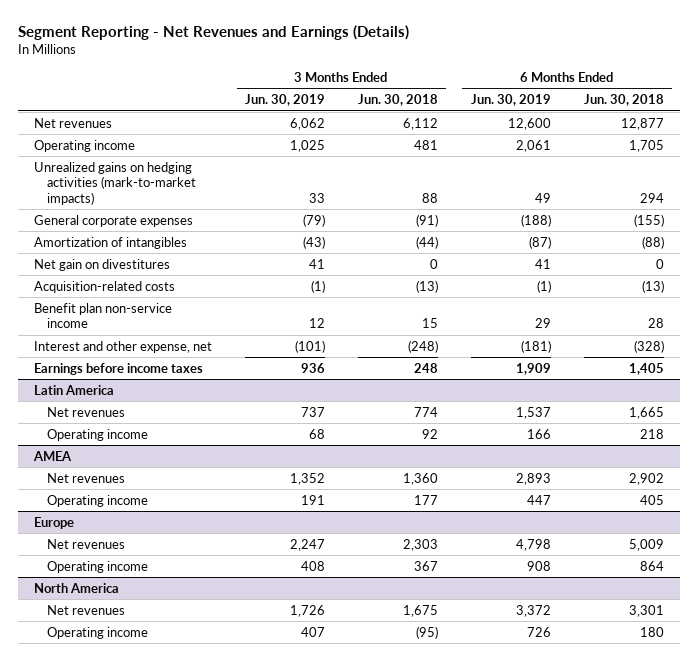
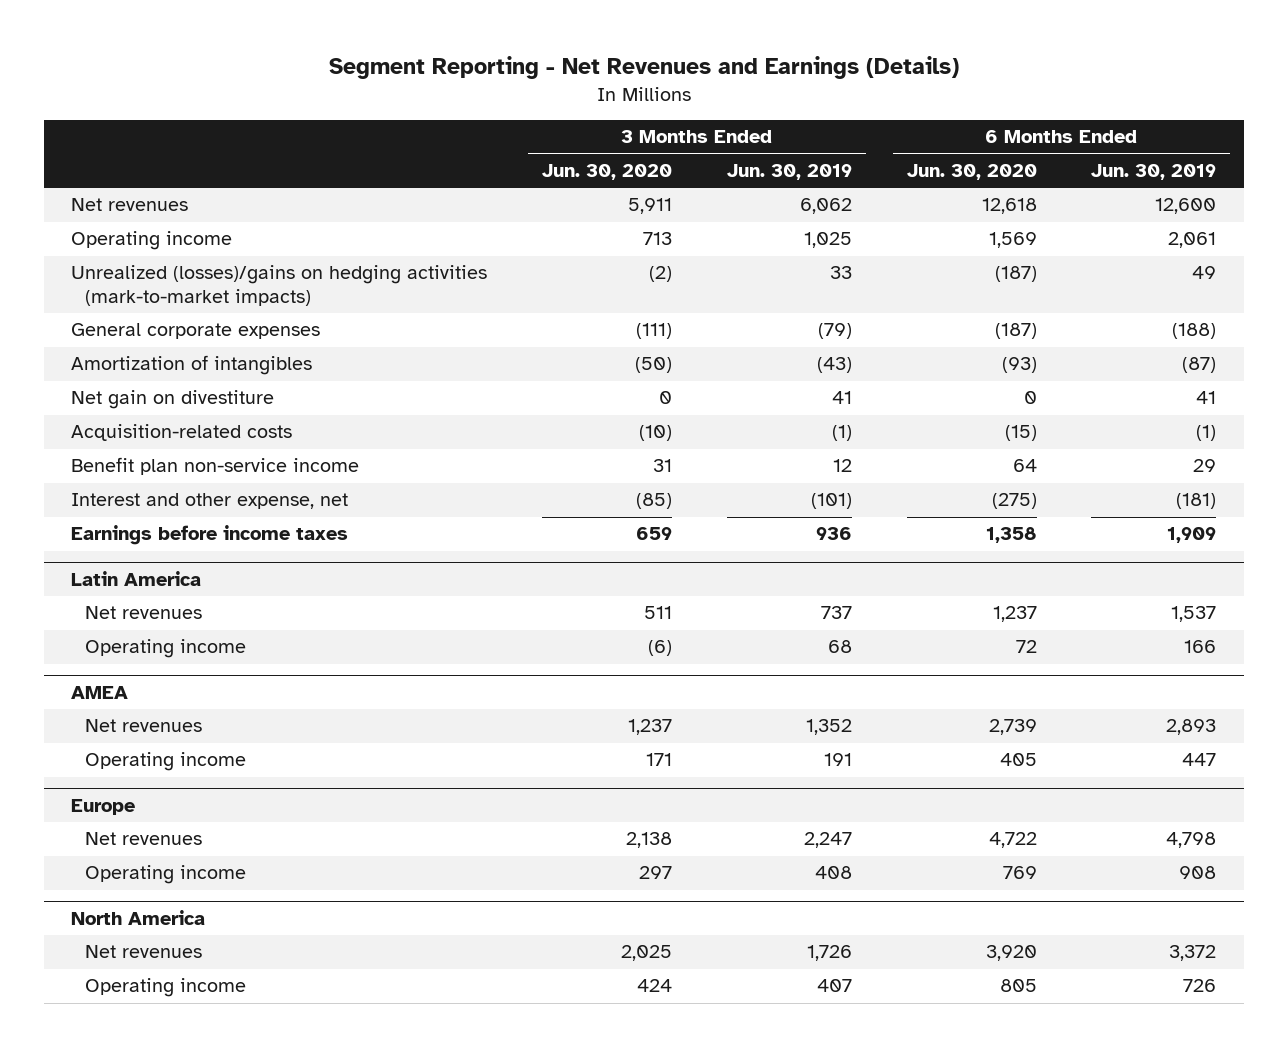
- | 3 Months Ended Jun. 30, 2019 | 3 Months Ended Jun. 30, 2018 | 6 Months Ended Jun. 30, 2019 | 6 Months Ended Jun. 30, 2018
+ | 3 Months Ended Jun. 30, 2020 | 3 Months Ended Jun. 30, 2019 | 6 Months Ended Jun. 30, 2020 | 6 Months Ended Jun. 30, 2019
- Unrealized gains on hedging activities (mark-to-market impacts) | 33 | 88 | 49 | 294
+ Unrealized (losses)/gains on hedging activities (mark-to-market impacts) | (2) | 33 | (187) | 49
- Net gain on divestitures | 41 | 0 | 41 | 0
+ Net gain on divestiture | 0 | 41 | 0 | 41

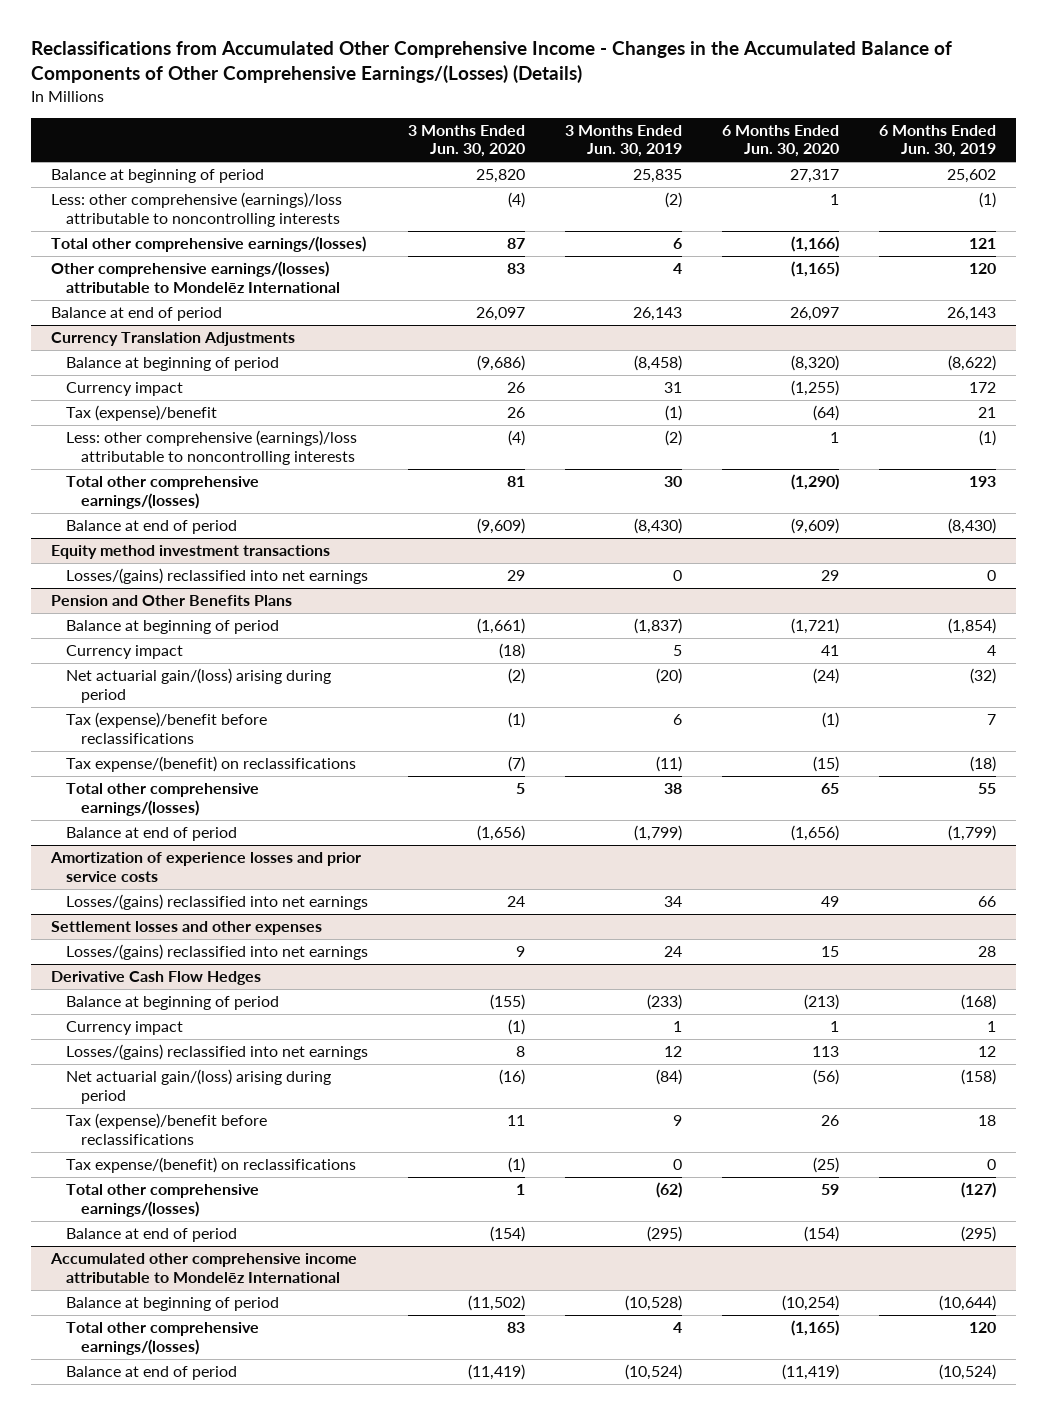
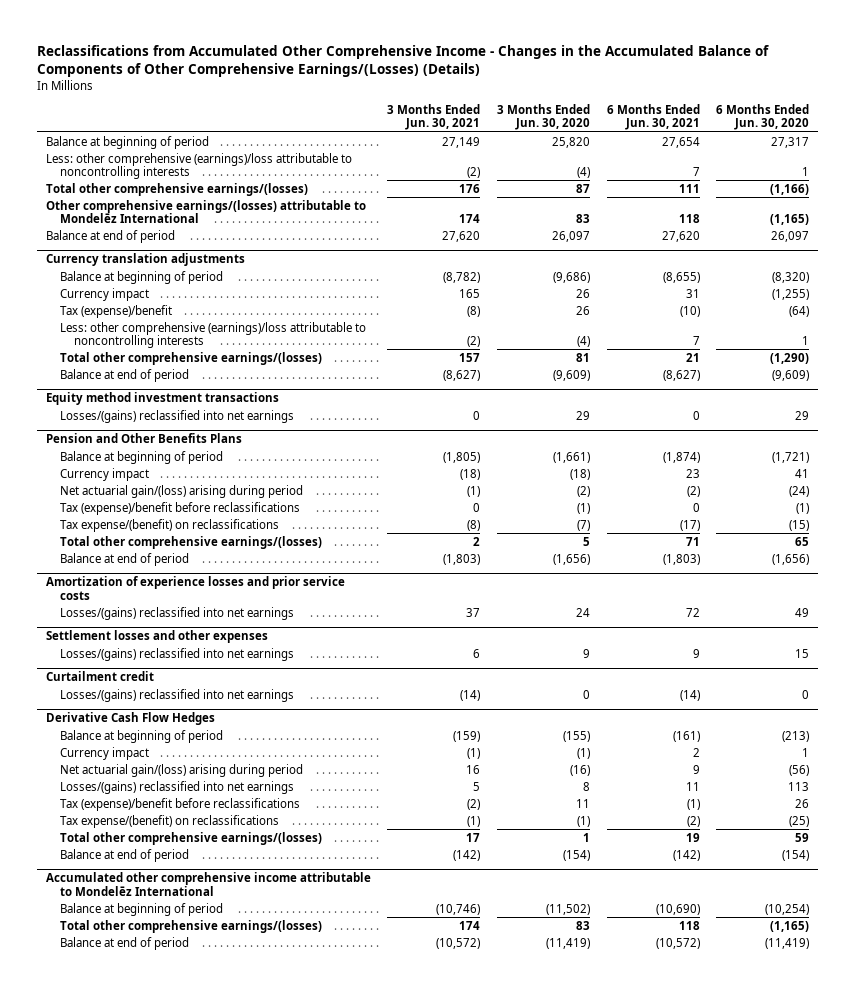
- | 3 Months Ended Jun. 30, 2020 | 3 Months Ended Jun. 30, 2019 | 6 Months Ended Jun. 30, 2020 | 6 Months Ended Jun. 30, 2019
+ | 3 Months Ended Jun. 30, 2021 | 3 Months Ended Jun. 30, 2020 | 6 Months Ended Jun. 30, 2021 | 6 Months Ended Jun. 30, 2020
- Currency Translation Adjustments
+ Currency translation adjustments
+ Curtailment credit
+ Losses/(gains) reclassified into net earnings | (14) | 0 | (14) | 0
@ Derivative Cash Flow Hedges
moved down: Losses/(gains) reclassified into net earnings | 5 | 8 | 11 | 113

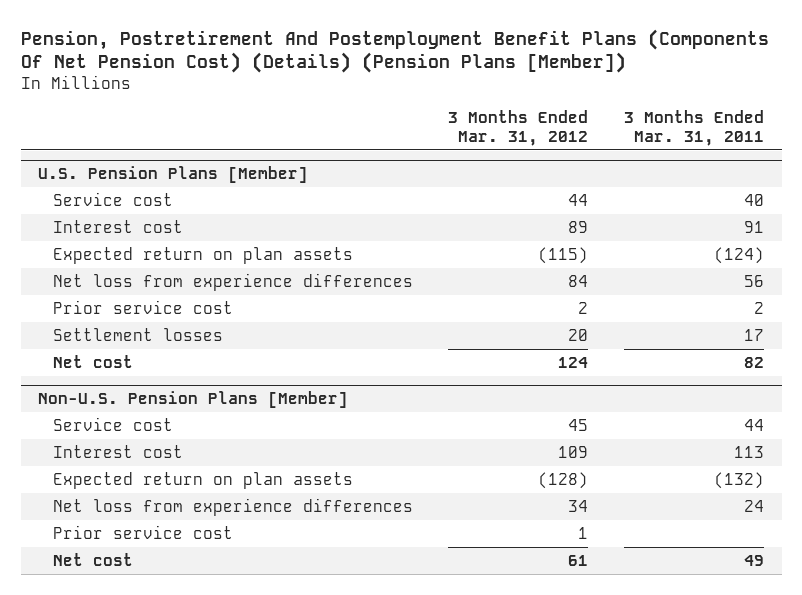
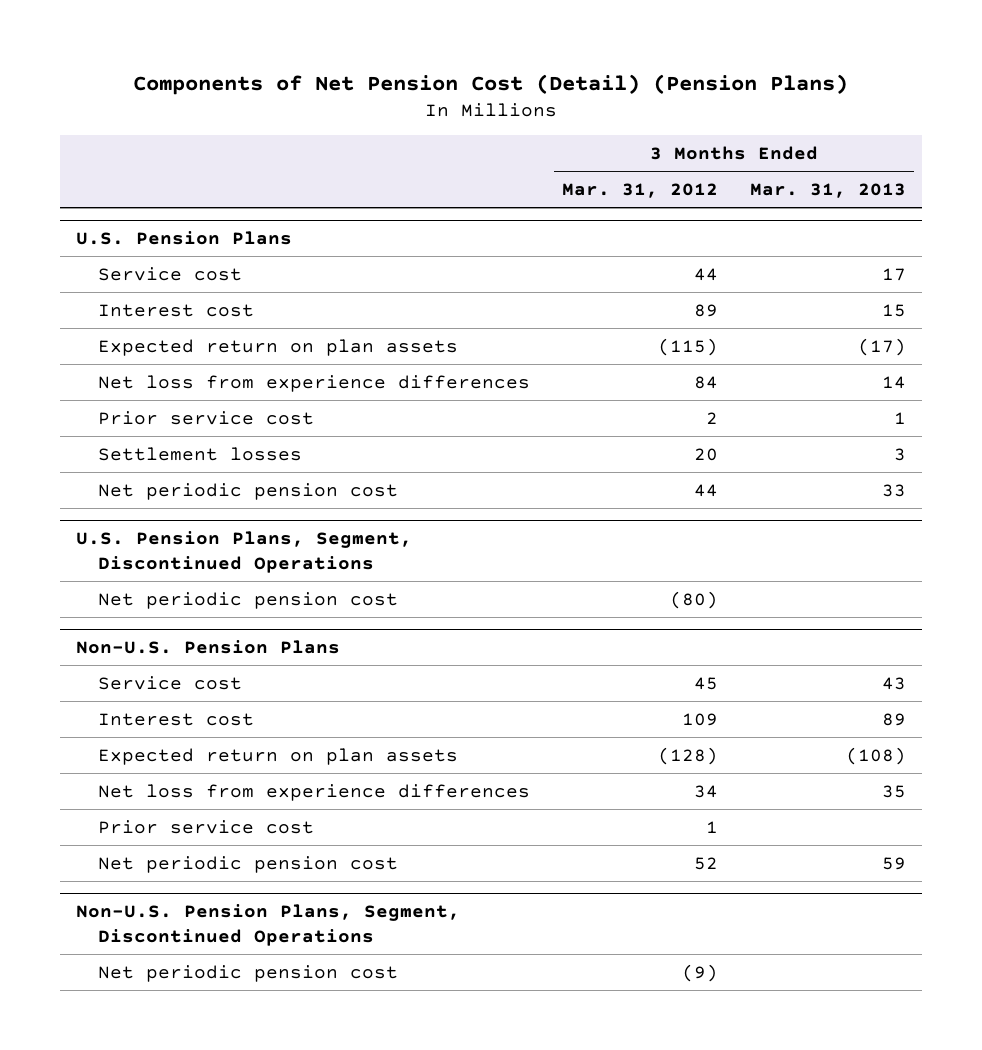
- Pension, Postretirement And Postemployment Benefit Plans (Components Of Net Pension Cost) (Details) (Pension Plans [Member])
+ Components of Net Pension Cost (Detail) (Pension Plans)
- | 3 Months Ended Mar. 31, 2012 | 3 Months Ended Mar. 31, 2011
+ | 3 Months Ended Mar. 31, 2012 | 3 Months Ended Mar. 31, 2013
- U.S. Pension Plans [Member]
+ U.S. Pension Plans
- Net cost | 124 | 82
- Non-U.S. Pension Plans [Member]
+ Net periodic pension cost | 44 | 33
+ U.S. Pension Plans, Segment, Discontinued Operations
+ Net periodic pension cost | (80) |
+ Non-U.S. Pension Plans
- Net cost | 61 | 49
+ Net periodic pension cost | 52 | 59
+ Non-U.S. Pension Plans, Segment, Discontinued Operations
+ Net periodic pension cost | (9) |

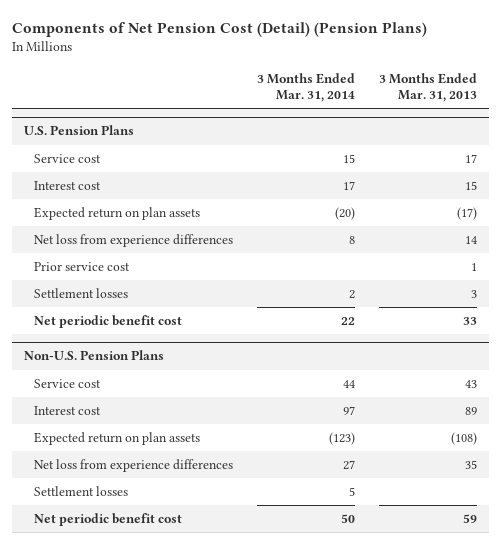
- | 3 Months Ended Mar. 31, 2012 | 3 Months Ended Mar. 31, 2013
+ | 3 Months Ended Mar. 31, 2014 | 3 Months Ended Mar. 31, 2013
@ U.S. Pension Plans
- Net periodic pension cost | 44 | 33
- U.S. Pension Plans, Segment, Discontinued Operations
- Net periodic pension cost | (80) |
@ U.S. Pension Plans
+ Net periodic benefit cost | 22 | 33
@ Non-U.S. Pension Plans
- Prior service cost | 1 |
- Net periodic pension cost | 52 | 59
- Non-U.S. Pension Plans, Segment, Discontinued Operations
- Net periodic pension cost | (9) |
@ Non-U.S. Pension Plans
+ Settlement losses | 5 |
+ Net periodic benefit cost | 50 | 59

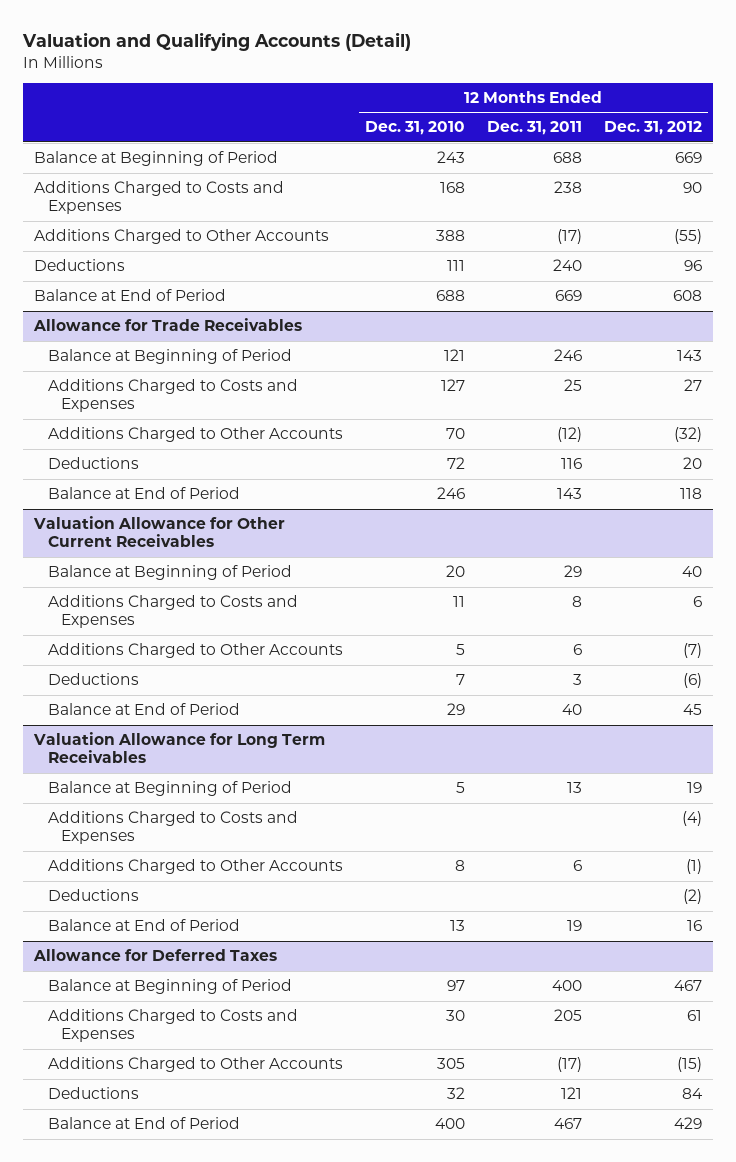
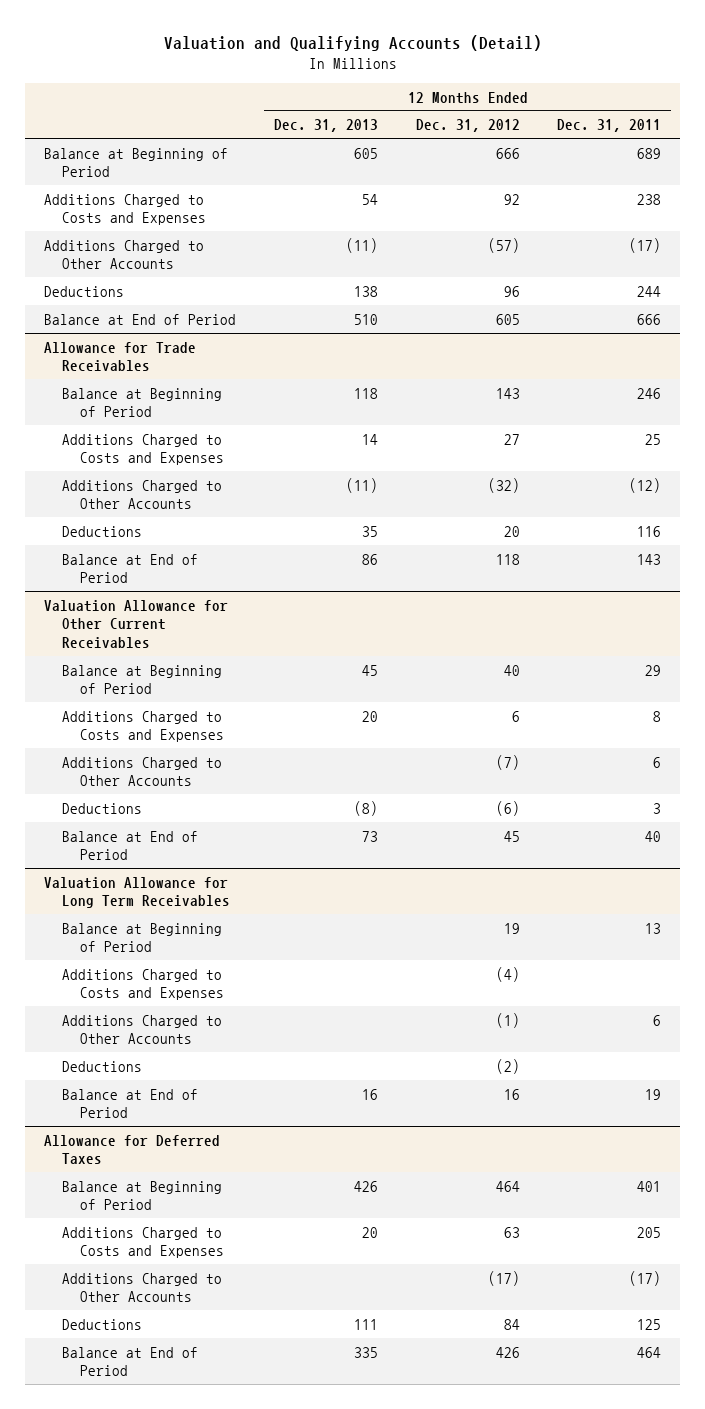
- | 12 Months Ended Dec. 31, 2010 | 12 Months Ended Dec. 31, 2011 | 12 Months Ended Dec. 31, 2012
+ | 12 Months Ended Dec. 31, 2013 | 12 Months Ended Dec. 31, 2012 | 12 Months Ended Dec. 31, 2011
- Balance at Beginning of Period | 243 | 688 | 669
- Additions Charged to Costs and Expenses | 168 | 238 | 90
- Additions Charged to Other Accounts | 388 | (17) | (55)
- Deductions | 111 | 240 | 96
- Balance at End of Period | 688 | 669 | 608
+ Balance at Beginning of Period | 605 | 666 | 689
+ Additions Charged to Costs and Expenses | 54 | 92 | 238
+ Additions Charged to Other Accounts | (11) | (57) | (17)
+ Deductions | 138 | 96 | 244
+ Balance at End of Period | 510 | 605 | 666
@ Allowance for Deferred Taxes
- Balance at Beginning of Period | 97 | 400 | 467
- Additions Charged to Costs and Expenses | 30 | 205 | 61
- Additions Charged to Other Accounts | 305 | (17) | (15)
- Deductions | 32 | 121 | 84
- Balance at End of Period | 400 | 467 | 429
+ Balance at Beginning of Period | 426 | 464 | 401
+ Additions Charged to Costs and Expenses | 20 | 63 | 205
+ Additions Charged to Other Accounts | | (17) | (17)
+ Deductions | 111 | 84 | 125
+ Balance at End of Period | 335 | 426 | 464

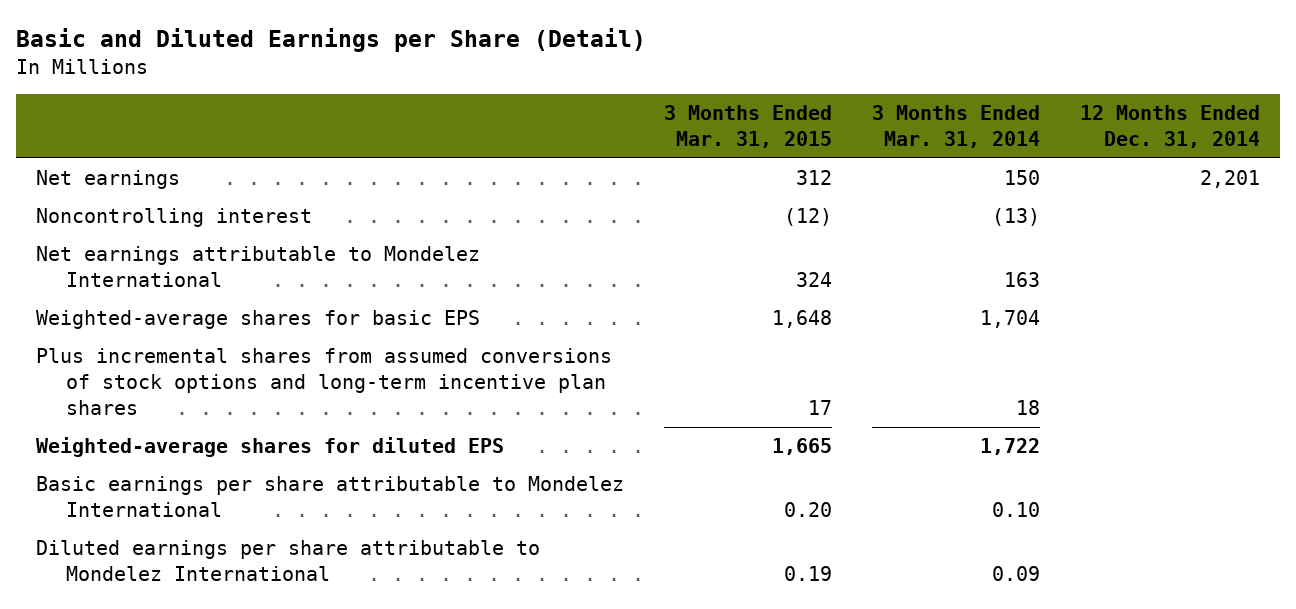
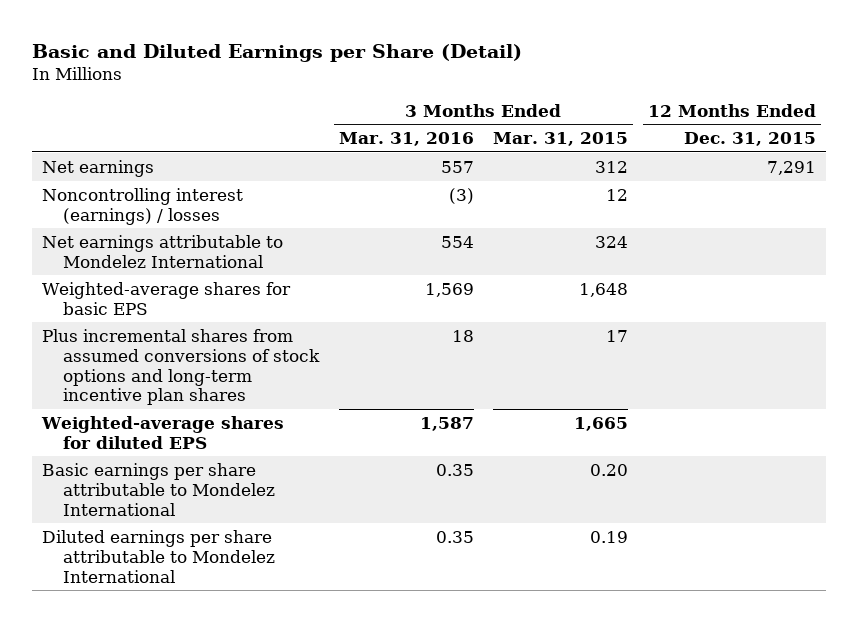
- | 3 Months Ended Mar. 31, 2015 | 3 Months Ended Mar. 31, 2014 | 12 Months Ended Dec. 31, 2014
+ | 3 Months Ended Mar. 31, 2016 | 3 Months Ended Mar. 31, 2015 | 12 Months Ended Dec. 31, 2015
- Noncontrolling interest | (12) | (13) |
+ Noncontrolling interest (earnings) / losses | (3) | 12 |

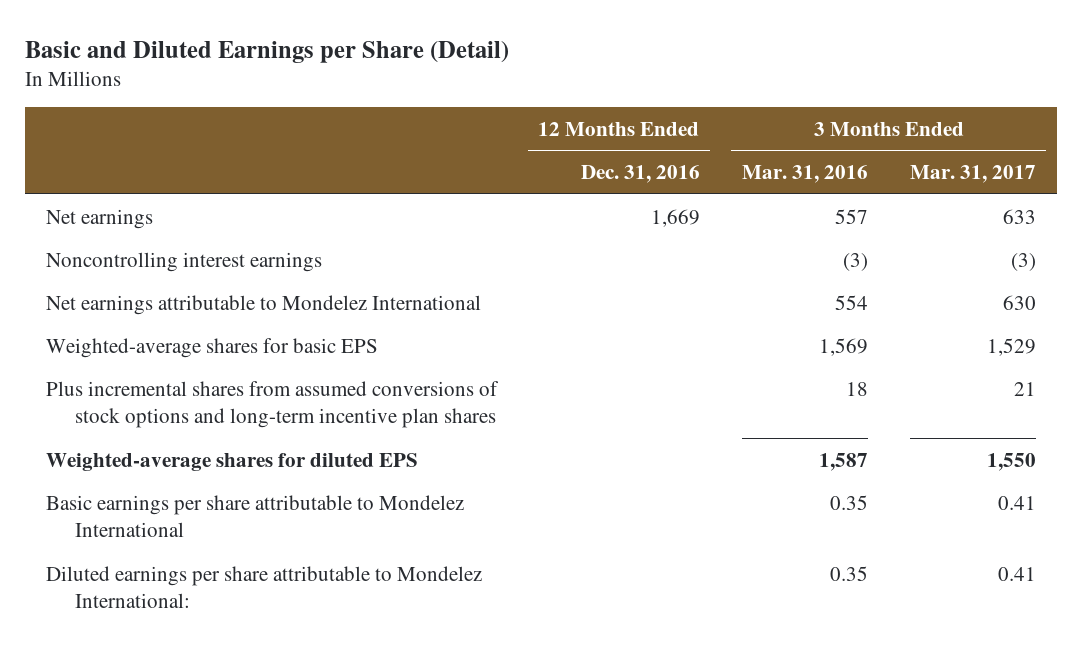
- | 3 Months Ended Mar. 31, 2016 | 3 Months Ended Mar. 31, 2015 | 12 Months Ended Dec. 31, 2015
+ | 12 Months Ended Dec. 31, 2016 | 3 Months Ended Mar. 31, 2016 | 3 Months Ended Mar. 31, 2017
- Noncontrolling interest (earnings) / losses | (3) | 12 |
+ Noncontrolling interest earnings | | (3) | (3)
- Diluted earnings per share attributable to Mondelez International | 0.35 | 0.19 |
+ Diluted earnings per share attributable to Mondelez International: | | 0.35 | 0.41

